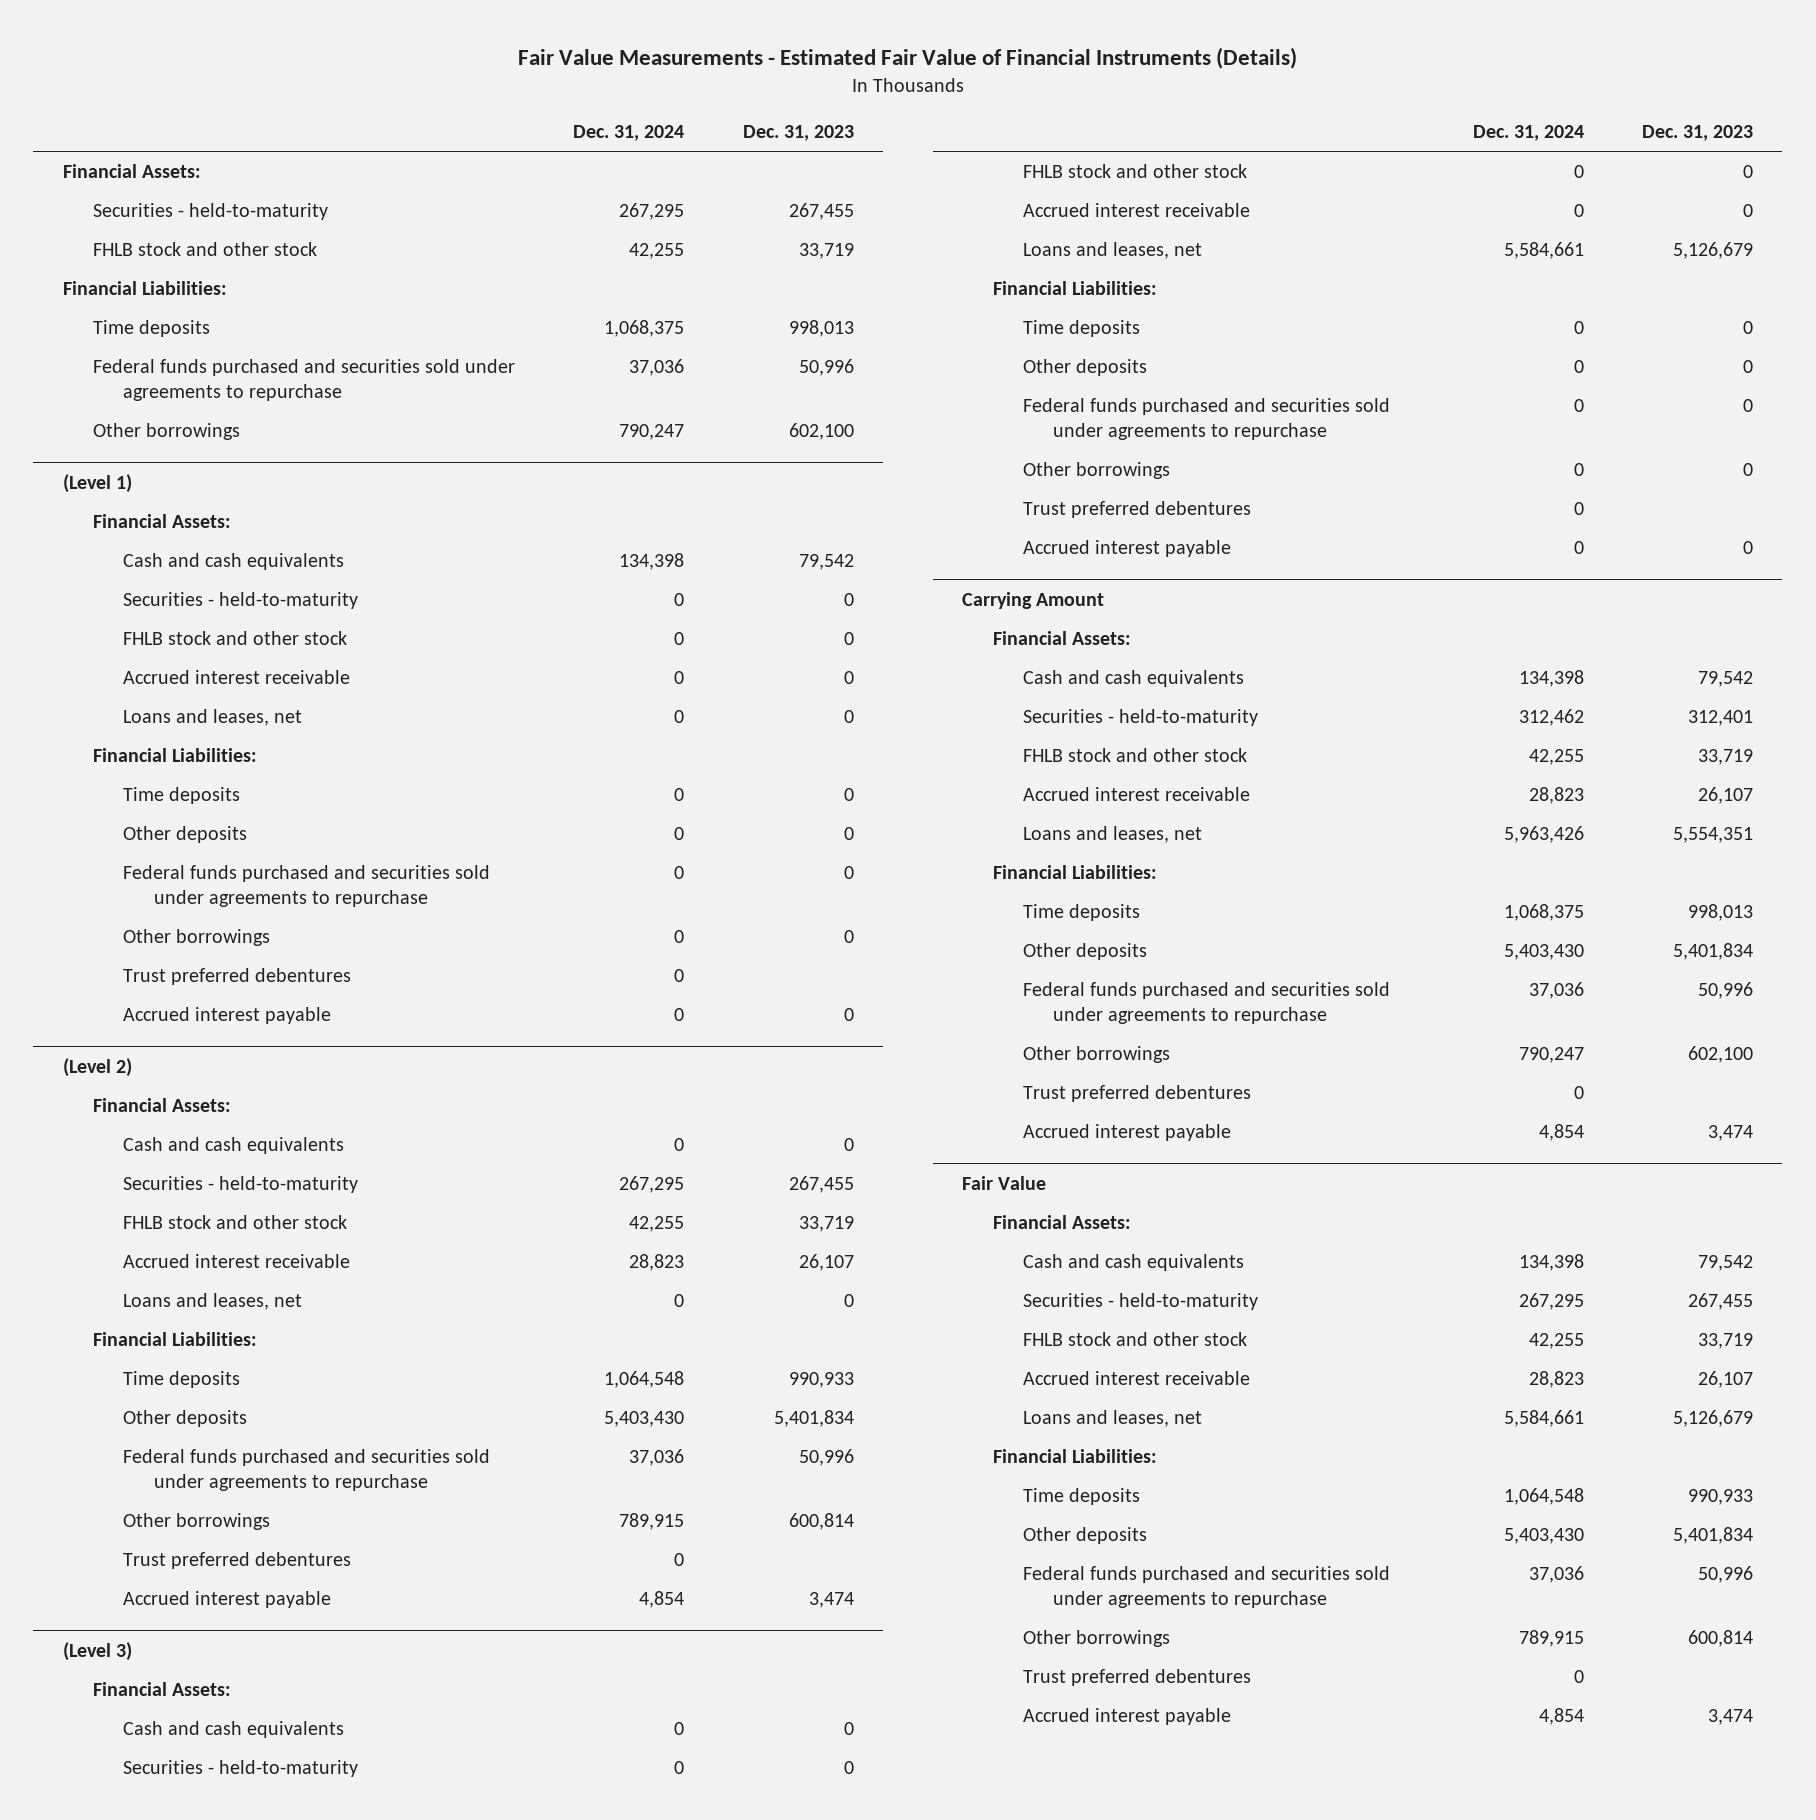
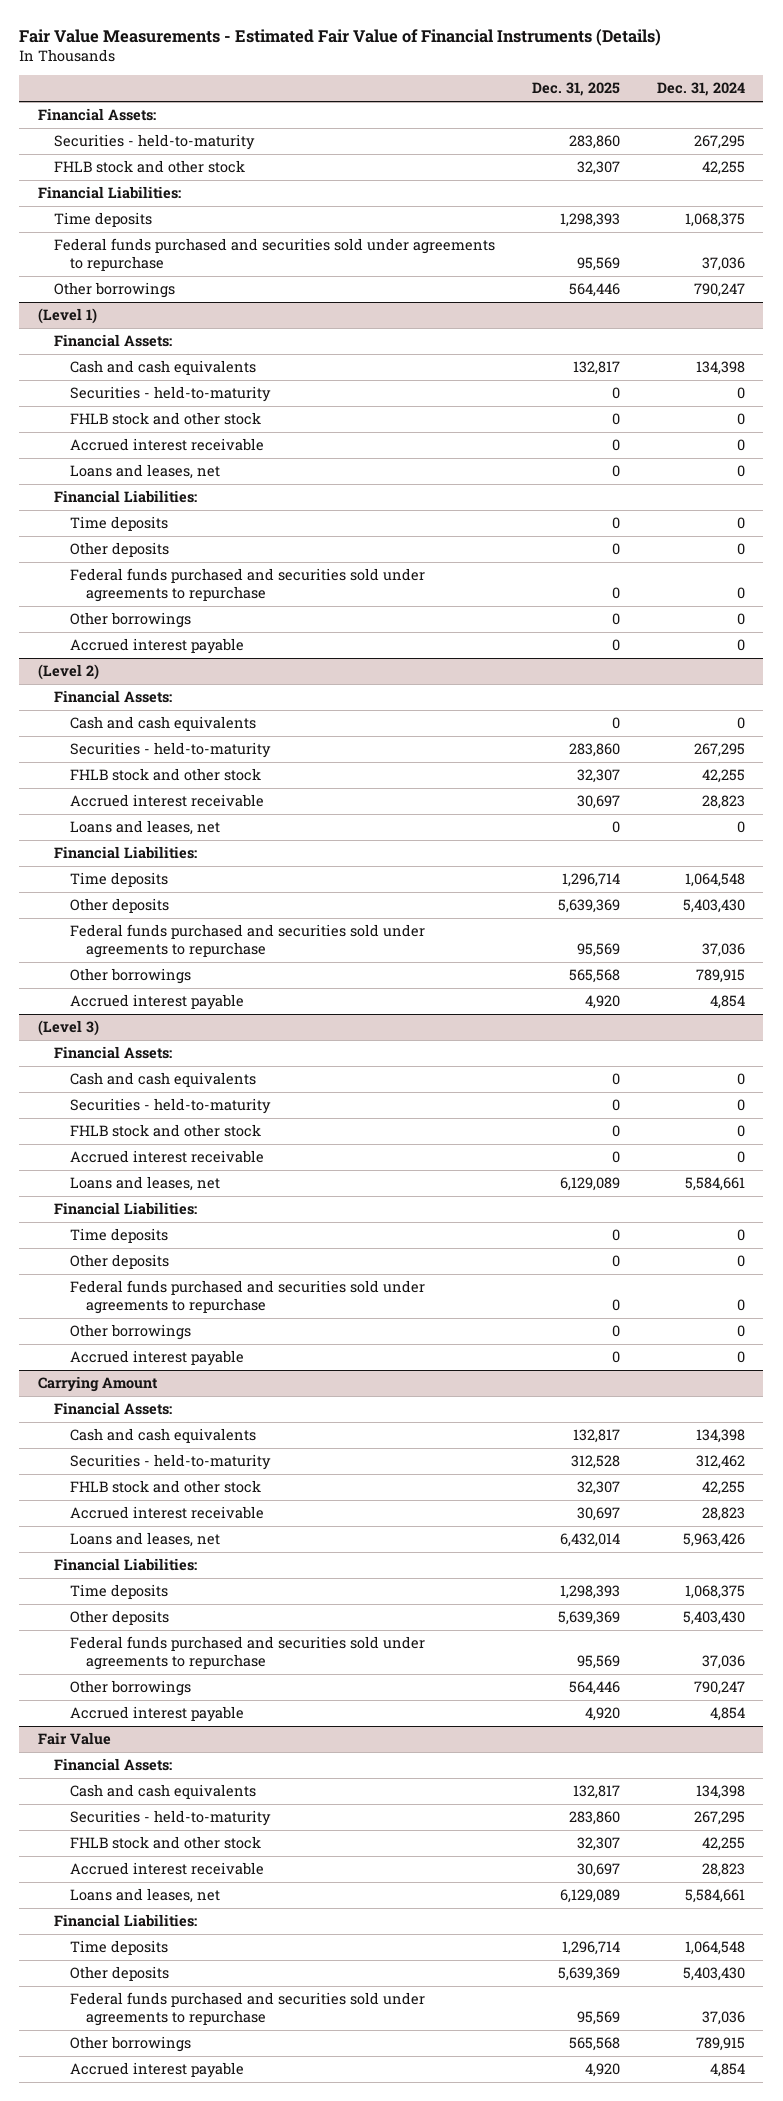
- | Dec. 31, 2024 | Dec. 31, 2023
+ | Dec. 31, 2025 | Dec. 31, 2024
@ (Level 1)
- Trust preferred debentures | 0 |
@ (Level 2)
- Trust preferred debentures | 0 |
@ (Level 3)
- Trust preferred debentures | 0 |
@ Carrying Amount
- Trust preferred debentures | 0 |
@ Fair Value
- Trust preferred debentures | 0 |

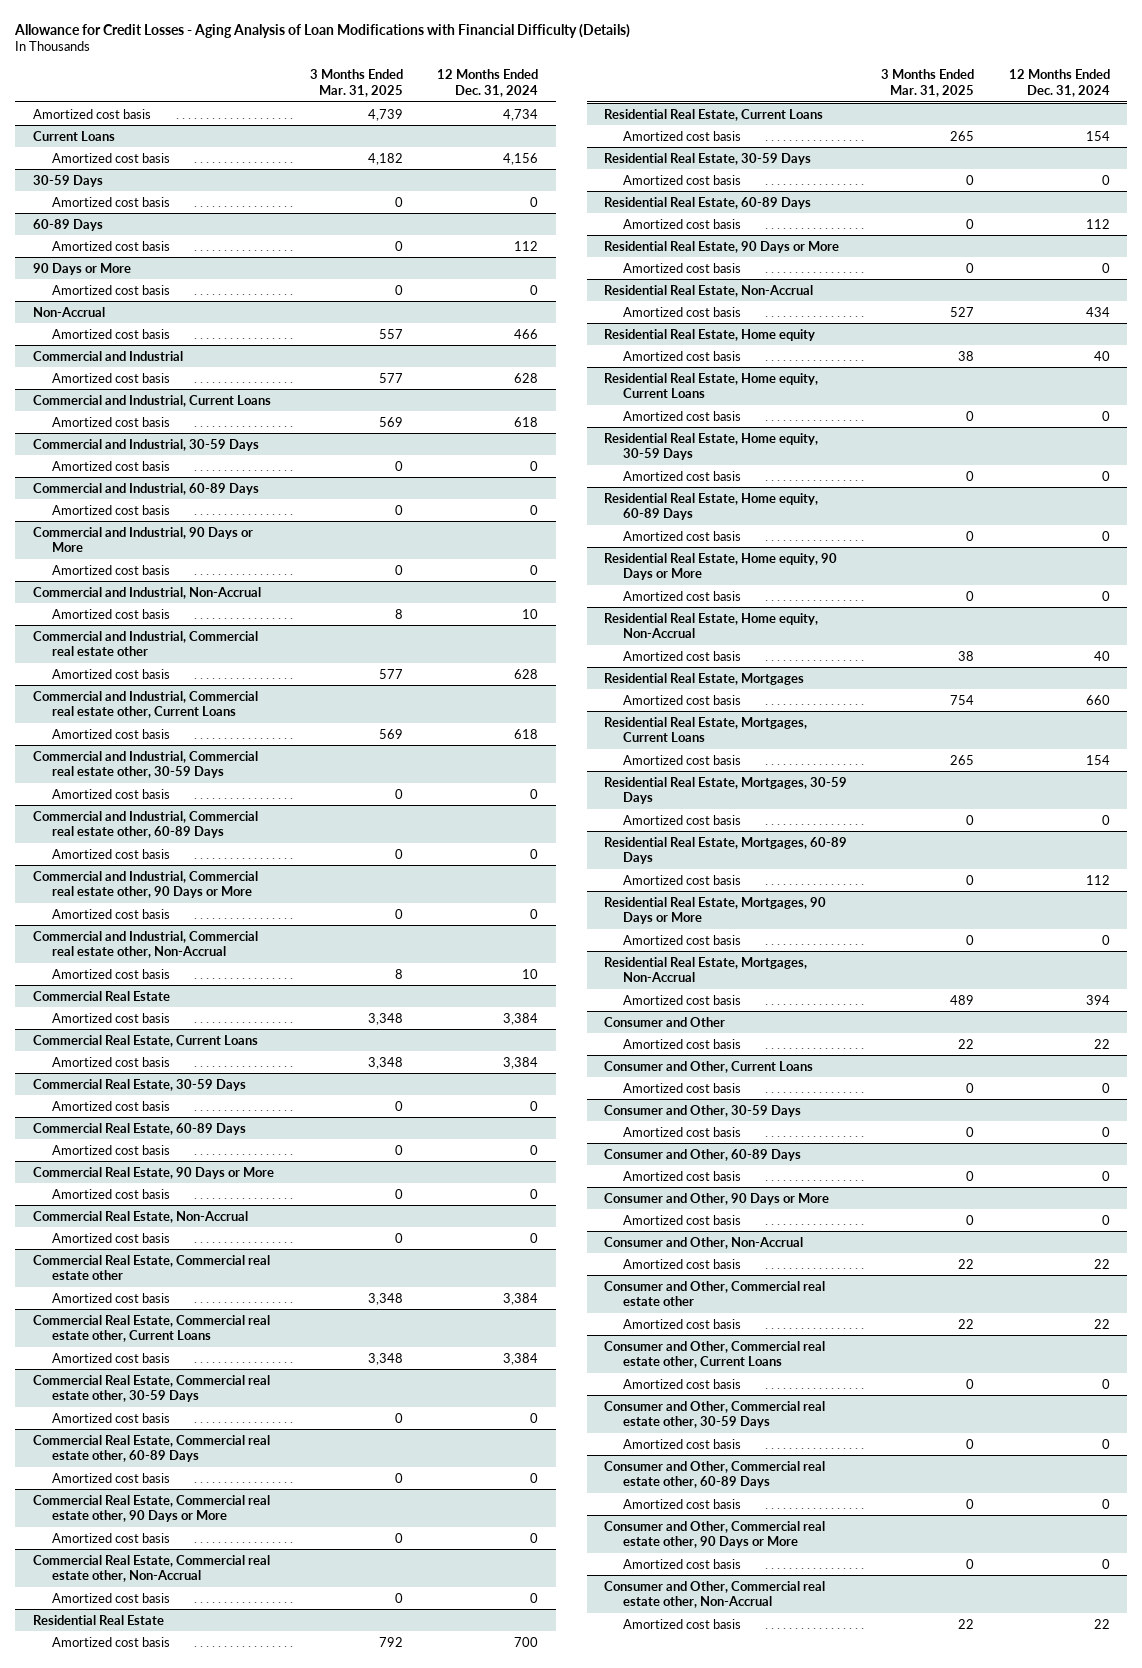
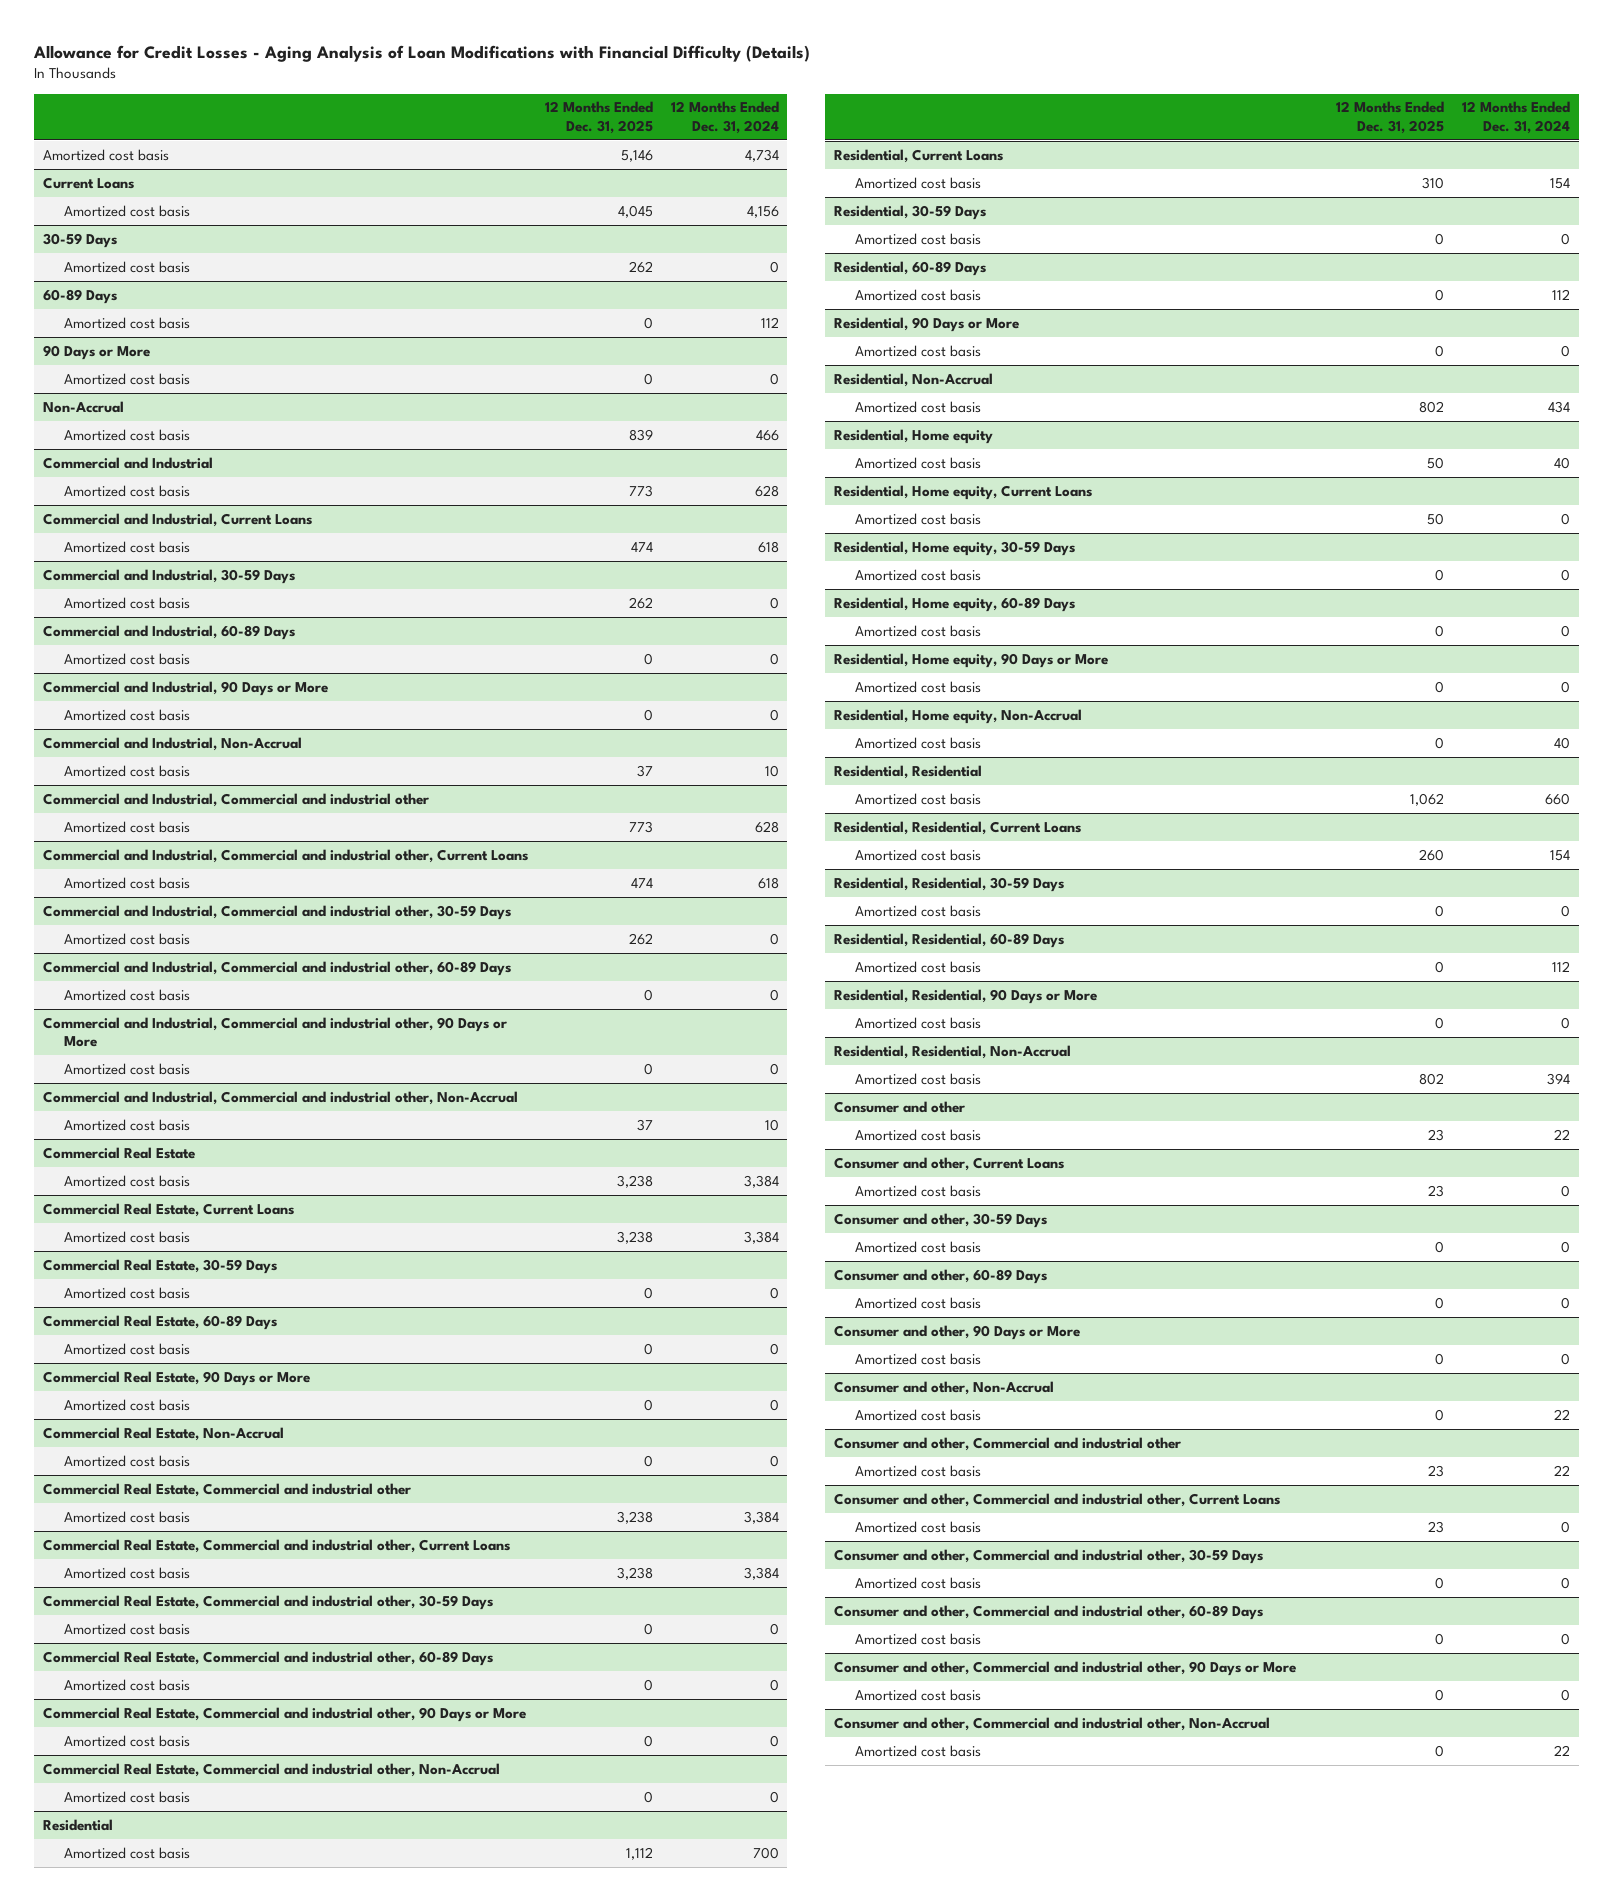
- | 3 Months Ended Mar. 31, 2025 | 12 Months Ended Dec. 31, 2024
+ | 12 Months Ended Dec. 31, 2025 | 12 Months Ended Dec. 31, 2024
- Commercial and Industrial, Commercial real estate other
+ Commercial and Industrial, Commercial and industrial other
- Commercial and Industrial, Commercial real estate other, Current Loans
+ Commercial and Industrial, Commercial and industrial other, Current Loans
- Commercial and Industrial, Commercial real estate other, 30-59 Days
+ Commercial and Industrial, Commercial and industrial other, 30-59 Days
- Commercial and Industrial, Commercial real estate other, 60-89 Days
+ Commercial and Industrial, Commercial and industrial other, 60-89 Days
- Commercial and Industrial, Commercial real estate other, 90 Days or More
+ Commercial and Industrial, Commercial and industrial other, 90 Days or More
- Commercial and Industrial, Commercial real estate other, Non-Accrual
+ Commercial and Industrial, Commercial and industrial other, Non-Accrual
- Commercial Real Estate, Commercial real estate other
+ Commercial Real Estate, Commercial and industrial other
- Commercial Real Estate, Commercial real estate other, Current Loans
+ Commercial Real Estate, Commercial and industrial other, Current Loans
- Commercial Real Estate, Commercial real estate other, 30-59 Days
+ Commercial Real Estate, Commercial and industrial other, 30-59 Days
- Commercial Real Estate, Commercial real estate other, 60-89 Days
+ Commercial Real Estate, Commercial and industrial other, 60-89 Days
- Commercial Real Estate, Commercial real estate other, 90 Days or More
+ Commercial Real Estate, Commercial and industrial other, 90 Days or More
- Commercial Real Estate, Commercial real estate other, Non-Accrual
+ Commercial Real Estate, Commercial and industrial other, Non-Accrual
- Residential Real Estate
+ Residential
- Residential Real Estate, Current Loans
+ Residential, Current Loans
- Residential Real Estate, 30-59 Days
+ Residential, 30-59 Days
- Residential Real Estate, 60-89 Days
+ Residential, 60-89 Days
- Residential Real Estate, 90 Days or More
+ Residential, 90 Days or More
- Residential Real Estate, Non-Accrual
+ Residential, Non-Accrual
- Residential Real Estate, Home equity
+ Residential, Home equity
- Residential Real Estate, Home equity, Current Loans
+ Residential, Home equity, Current Loans
- Residential Real Estate, Home equity, 30-59 Days
+ Residential, Home equity, 30-59 Days
- Residential Real Estate, Home equity, 60-89 Days
+ Residential, Home equity, 60-89 Days
- Residential Real Estate, Home equity, 90 Days or More
+ Residential, Home equity, 90 Days or More
- Residential Real Estate, Home equity, Non-Accrual
+ Residential, Home equity, Non-Accrual
- Residential Real Estate, Mortgages
+ Residential, Residential
- Residential Real Estate, Mortgages, Current Loans
+ Residential, Residential, Current Loans
- Residential Real Estate, Mortgages, 30-59 Days
+ Residential, Residential, 30-59 Days
- Residential Real Estate, Mortgages, 60-89 Days
+ Residential, Residential, 60-89 Days
- Residential Real Estate, Mortgages, 90 Days or More
+ Residential, Residential, 90 Days or More
- Residential Real Estate, Mortgages, Non-Accrual
+ Residential, Residential, Non-Accrual
- Consumer and Other
+ Consumer and other
- Consumer and Other, Current Loans
+ Consumer and other, Current Loans
- Consumer and Other, 30-59 Days
+ Consumer and other, 30-59 Days
- Consumer and Other, 60-89 Days
+ Consumer and other, 60-89 Days
- Consumer and Other, 90 Days or More
+ Consumer and other, 90 Days or More
- Consumer and Other, Non-Accrual
+ Consumer and other, Non-Accrual
- Consumer and Other, Commercial real estate other
+ Consumer and other, Commercial and industrial other
- Consumer and Other, Commercial real estate other, Current Loans
+ Consumer and other, Commercial and industrial other, Current Loans
- Consumer and Other, Commercial real estate other, 30-59 Days
+ Consumer and other, Commercial and industrial other, 30-59 Days
- Consumer and Other, Commercial real estate other, 60-89 Days
+ Consumer and other, Commercial and industrial other, 60-89 Days
- Consumer and Other, Commercial real estate other, 90 Days or More
+ Consumer and other, Commercial and industrial other, 90 Days or More
- Consumer and Other, Commercial real estate other, Non-Accrual
+ Consumer and other, Commercial and industrial other, Non-Accrual

